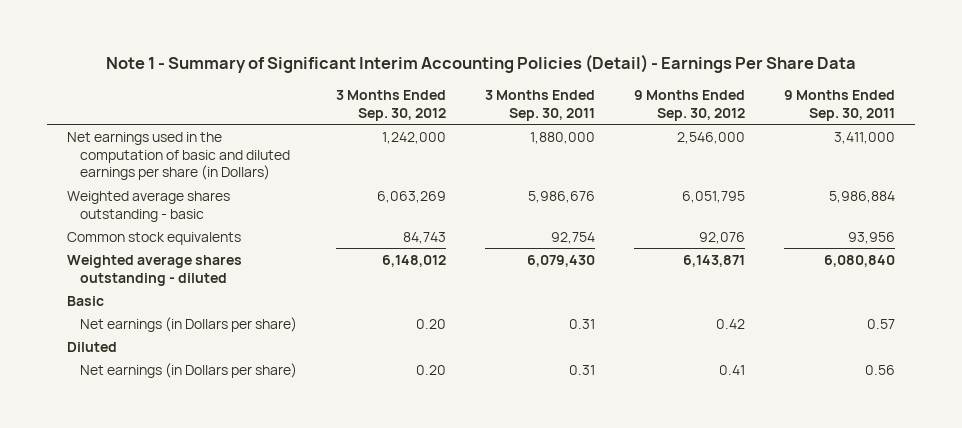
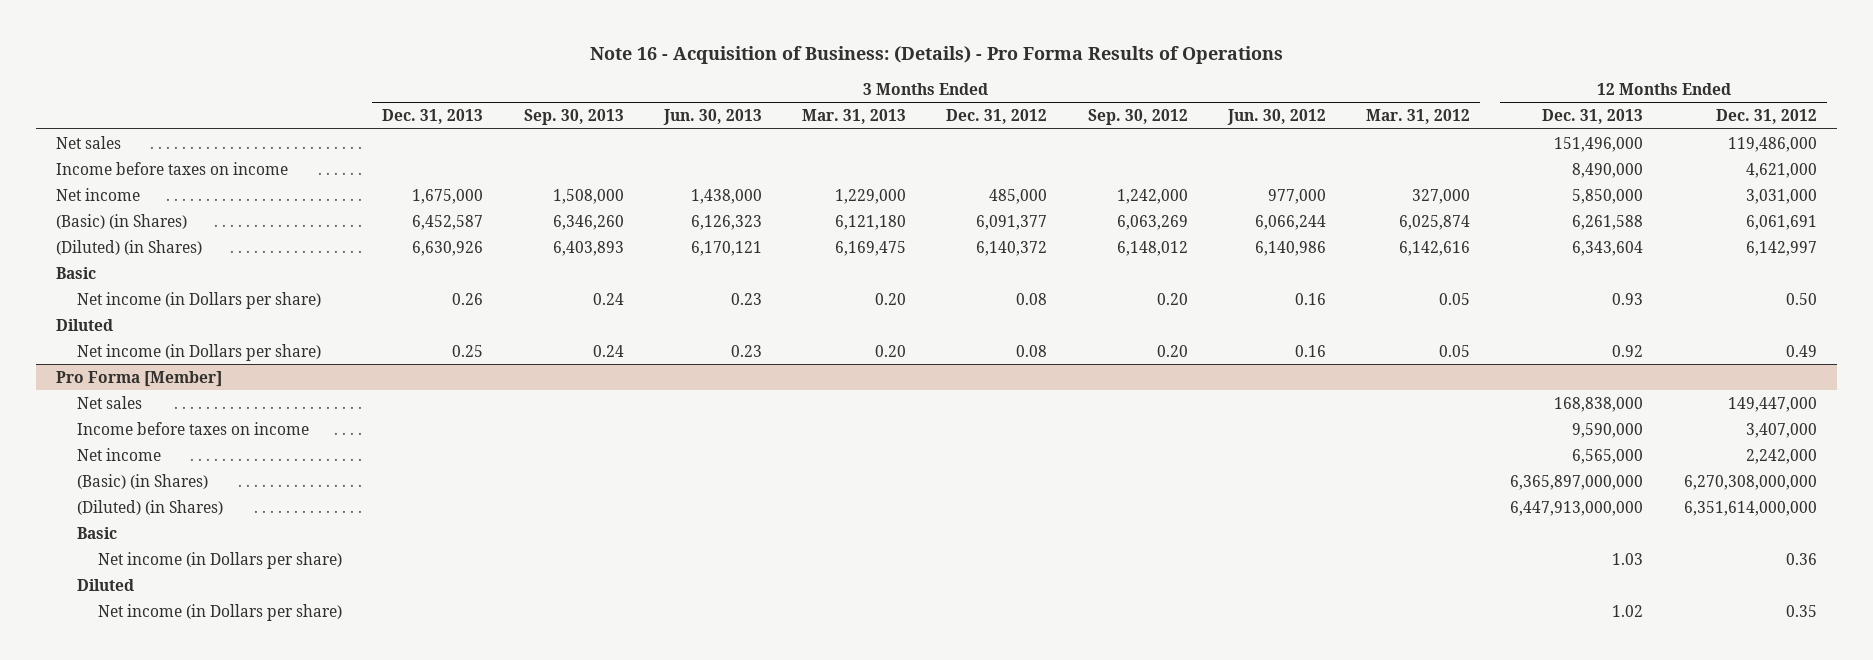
- Note 1 - Summary of Significant Interim Accounting Policies (Detail) - Earnings Per Share Data
+ Note 16 - Acquisition of Business: (Details) - Pro Forma Results of Operations
- | 3 Months Ended Sep. 30, 2012 | 3 Months Ended Sep. 30, 2011 | 9 Months Ended Sep. 30, 2012 | 9 Months Ended Sep. 30, 2011
+ | 3 Months Ended Dec. 31, 2013 | 3 Months Ended Sep. 30, 2013 | 3 Months Ended Jun. 30, 2013 | 3 Months Ended Mar. 31, 2013 | 3 Months Ended Dec. 31, 2012 | 3 Months Ended Sep. 30, 2012 | 3 Months Ended Jun. 30, 2012 | 3 Months Ended Mar. 31, 2012 | 12 Months Ended Dec. 31, 2013 | 12 Months Ended Dec. 31, 2012
- Net earnings used in the computation of basic and diluted earnings per share (in Dollars) | 1,242,000 | 1,880,000 | 2,546,000 | 3,411,000
- Weighted average shares outstanding - basic | 6,063,269 | 5,986,676 | 6,051,795 | 5,986,884
- Common stock equivalents | 84,743 | 92,754 | 92,076 | 93,956
- Weighted average shares outstanding - diluted | 6,148,012 | 6,079,430 | 6,143,871 | 6,080,840
+ Net sales | | | | | | | | | 151,496,000 | 119,486,000
+ Income before taxes on income | | | | | | | | | 8,490,000 | 4,621,000
+ Net income | 1,675,000 | 1,508,000 | 1,438,000 | 1,229,000 | 485,000 | 1,242,000 | 977,000 | 327,000 | 5,850,000 | 3,031,000
+ (Basic) (in Shares) | 6,452,587 | 6,346,260 | 6,126,323 | 6,121,180 | 6,091,377 | 6,063,269 | 6,066,244 | 6,025,874 | 6,261,588 | 6,061,691
+ (Diluted) (in Shares) | 6,630,926 | 6,403,893 | 6,170,121 | 6,169,475 | 6,140,372 | 6,148,012 | 6,140,986 | 6,142,616 | 6,343,604 | 6,142,997
- Net earnings (in Dollars per share) | 0.20 | 0.31 | 0.42 | 0.57
+ Net income (in Dollars per share) | 0.26 | 0.24 | 0.23 | 0.20 | 0.08 | 0.20 | 0.16 | 0.05 | 0.93 | 0.50
- Net earnings (in Dollars per share) | 0.20 | 0.31 | 0.41 | 0.56
+ Net income (in Dollars per share) | 0.25 | 0.24 | 0.23 | 0.20 | 0.08 | 0.20 | 0.16 | 0.05 | 0.92 | 0.49
+ Pro Forma [Member]
+ Net sales | | | | | | | | | 168,838,000 | 149,447,000
+ Income before taxes on income | | | | | | | | | 9,590,000 | 3,407,000
+ Net income | | | | | | | | | 6,565,000 | 2,242,000
+ (Basic) (in Shares) | | | | | | | | | 6,365,897,000,000 | 6,270,308,000,000
+ (Diluted) (in Shares) | | | | | | | | | 6,447,913,000,000 | 6,351,614,000,000
+ Basic
+ Net income (in Dollars per share) | | | | | | | | | 1.03 | 0.36
+ Diluted
+ Net income (in Dollars per share) | | | | | | | | | 1.02 | 0.35

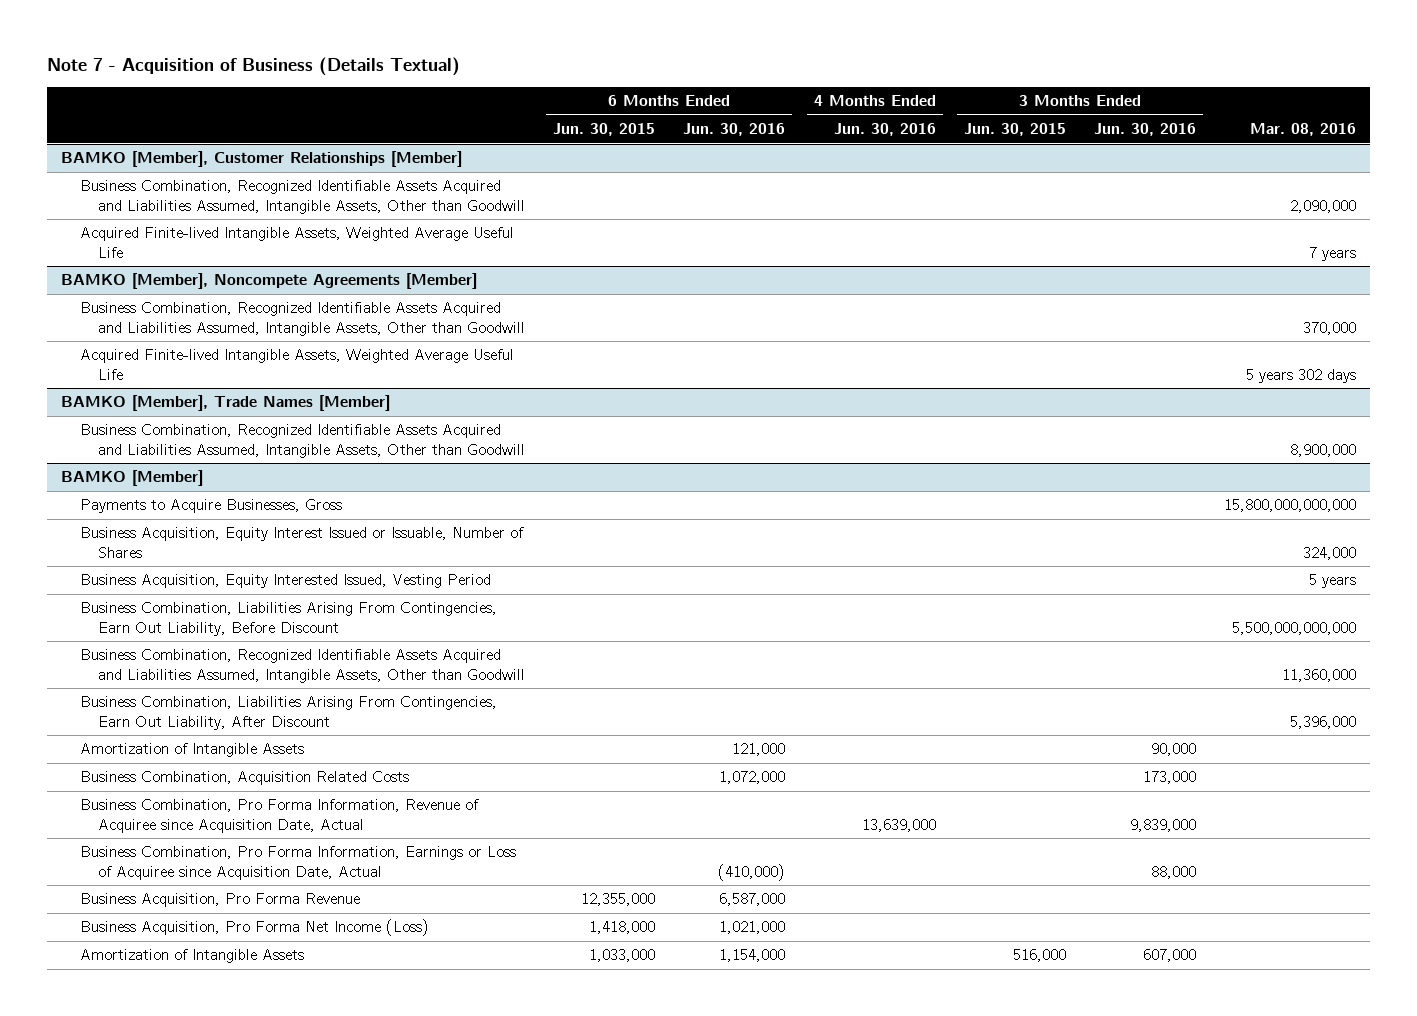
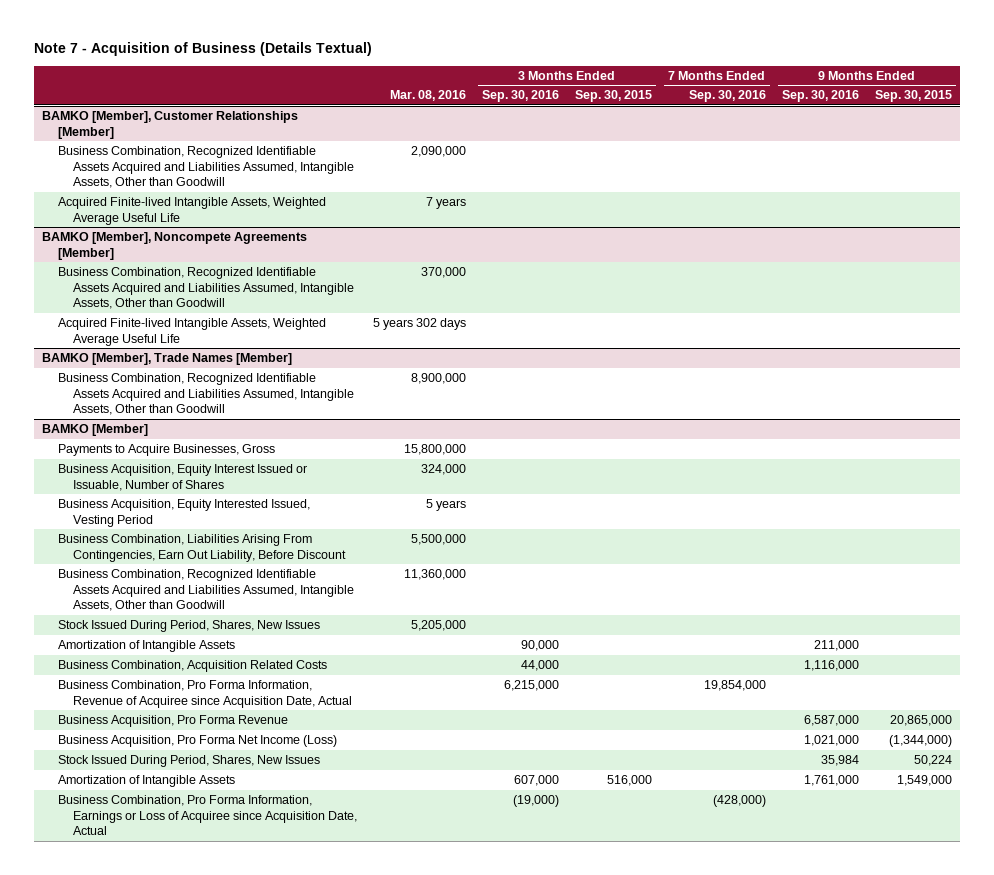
- | 6 Months Ended Jun. 30, 2015 | 6 Months Ended Jun. 30, 2016 | 4 Months Ended Jun. 30, 2016 | 3 Months Ended Jun. 30, 2015 | 3 Months Ended Jun. 30, 2016 | Mar. 08, 2016
+ | Mar. 08, 2016 | 3 Months Ended Sep. 30, 2016 | 3 Months Ended Sep. 30, 2015 | 7 Months Ended Sep. 30, 2016 | 9 Months Ended Sep. 30, 2016 | 9 Months Ended Sep. 30, 2015
@ BAMKO [Member]
- Payments to Acquire Businesses, Gross | | | | | | 15,800,000,000,000
+ Payments to Acquire Businesses, Gross | 15,800,000 | | | | |
- Business Combination, Liabilities Arising From Contingencies, Earn Out Liability, Before Discount | | | | | | 5,500,000,000,000
+ Business Combination, Liabilities Arising From Contingencies, Earn Out Liability, Before Discount | 5,500,000 | | | | |
- Business Combination, Liabilities Arising From Contingencies, Earn Out Liability, After Discount | | | | | | 5,396,000
+ Stock Issued During Period, Shares, New Issues | 5,205,000 | | | | |
+ Stock Issued During Period, Shares, New Issues | | | | | 35,984 | 50,224
moved down: Business Combination, Pro Forma Information, Earnings or Loss of Acquiree since Acquisition Date, Actual | | (19,000) | | (428,000) | |

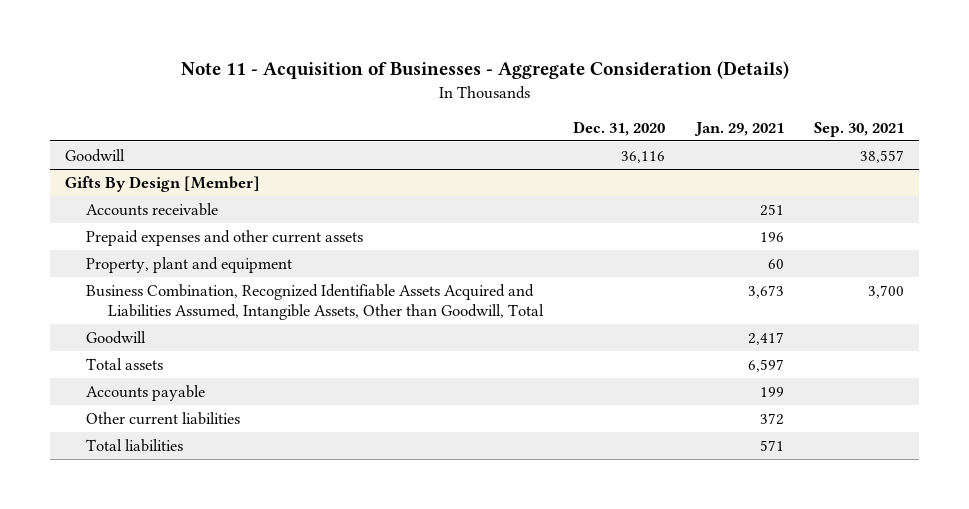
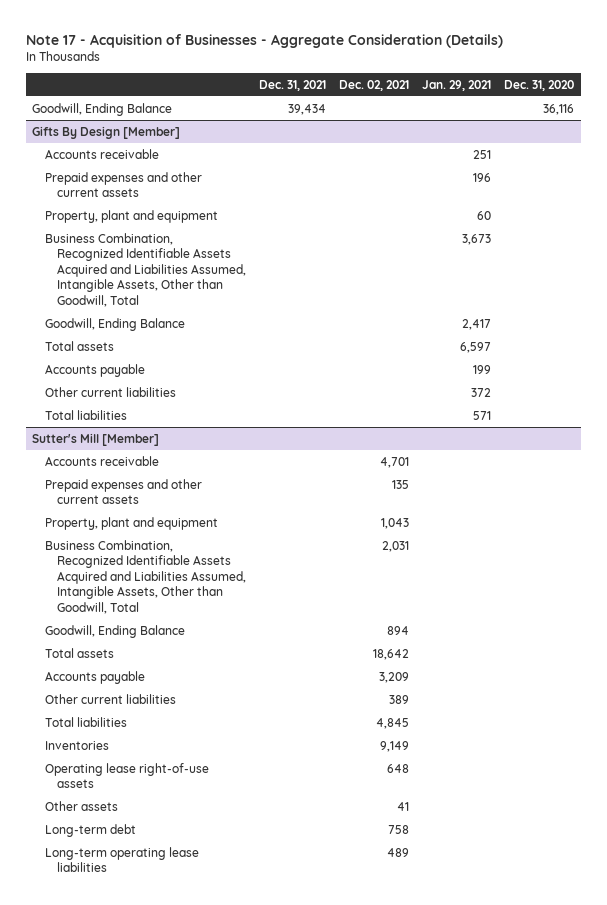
- Note 11 - Acquisition of Businesses - Aggregate Consideration (Details)
+ Note 17 - Acquisition of Businesses - Aggregate Consideration (Details)
- | Dec. 31, 2020 | Jan. 29, 2021 | Sep. 30, 2021
+ | Dec. 31, 2021 | Dec. 02, 2021 | Jan. 29, 2021 | Dec. 31, 2020
- Goodwill | 36,116 | | 38,557
+ Goodwill, Ending Balance | 39,434 | | | 36,116
@ Gifts By Design [Member]
- Goodwill | | 2,417 |
+ Goodwill, Ending Balance | | | 2,417 |
+ Sutter's Mill [Member]
+ Accounts receivable | | 4,701 | |
+ Prepaid expenses and other current assets | | 135 | |
+ Property, plant and equipment | | 1,043 | |
+ Business Combination, Recognized Identifiable Assets Acquired and Liabilities Assumed, Intangible Assets, Other than Goodwill, Total | | 2,031 | |
+ Goodwill, Ending Balance | | 894 | |
+ Total assets | | 18,642 | |
+ Accounts payable | | 3,209 | |
+ Other current liabilities | | 389 | |
+ Total liabilities | | 4,845 | |
+ Inventories | | 9,149 | |
+ Operating lease right-of-use assets | | 648 | |
+ Other assets | | 41 | |
+ Long-term debt | | 758 | |
+ Long-term operating lease liabilities | | 489 | |

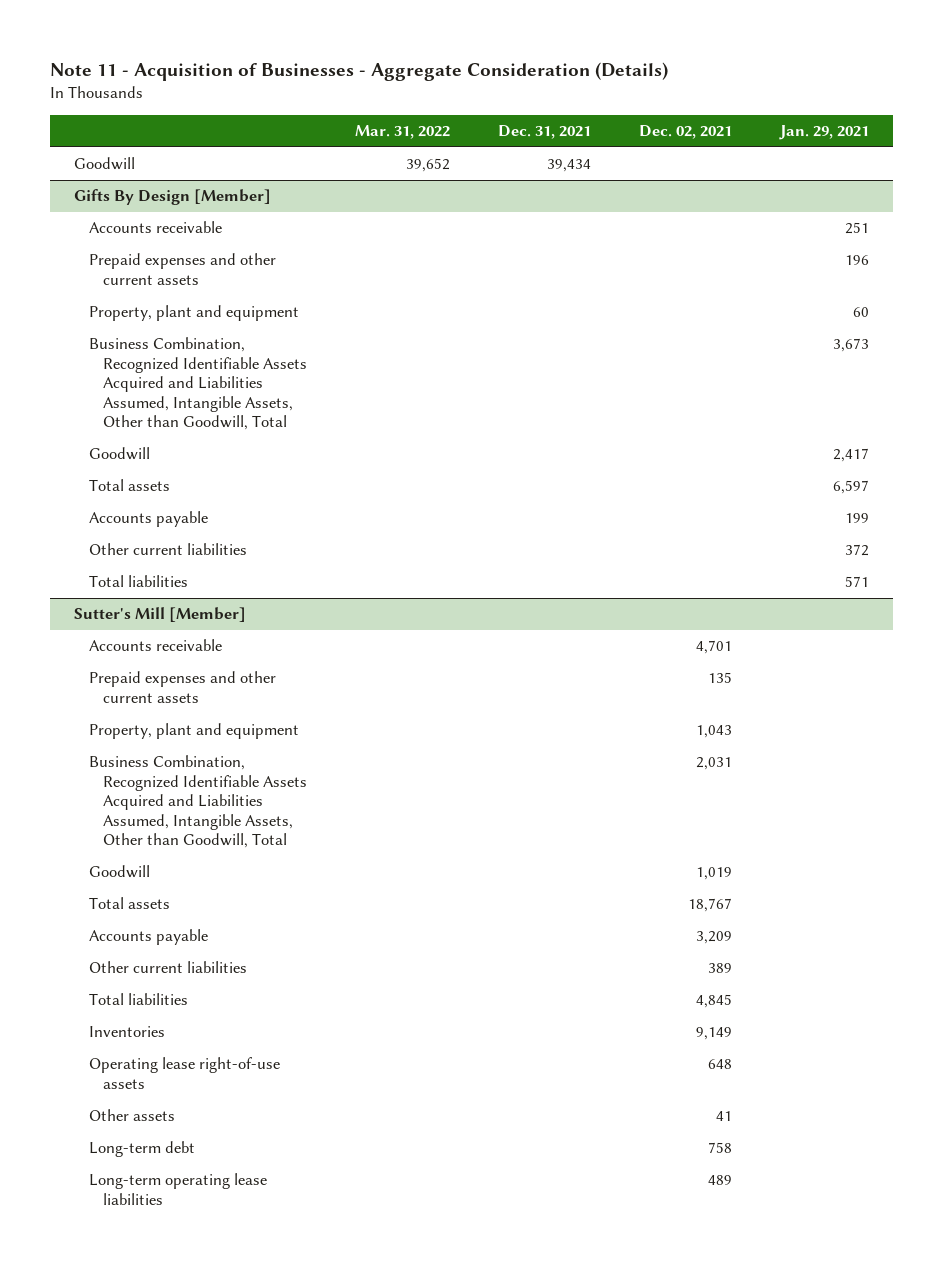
- Note 17 - Acquisition of Businesses - Aggregate Consideration (Details)
+ Note 11 - Acquisition of Businesses - Aggregate Consideration (Details)
- | Dec. 31, 2021 | Dec. 02, 2021 | Jan. 29, 2021 | Dec. 31, 2020
+ | Mar. 31, 2022 | Dec. 31, 2021 | Dec. 02, 2021 | Jan. 29, 2021
- Goodwill, Ending Balance | 39,434 | | | 36,116
+ Goodwill | 39,652 | 39,434 | |
@ Gifts By Design [Member]
- Goodwill, Ending Balance | | | 2,417 |
+ Goodwill | | | | 2,417
@ Sutter's Mill [Member]
- Goodwill, Ending Balance | | 894 | |
- Total assets | | 18,642 | |
+ Goodwill | | | 1,019 |
+ Total assets | | | 18,767 |

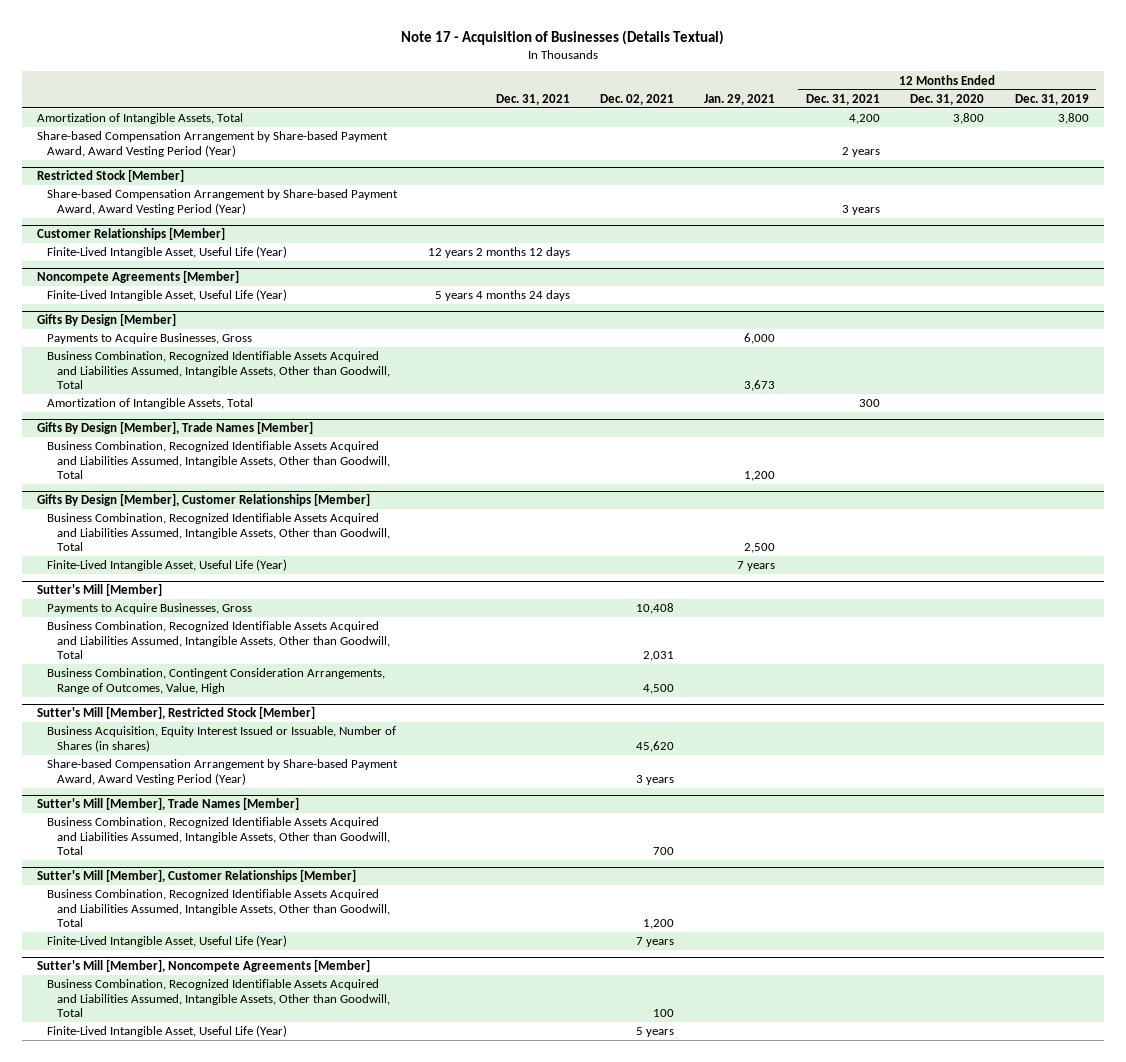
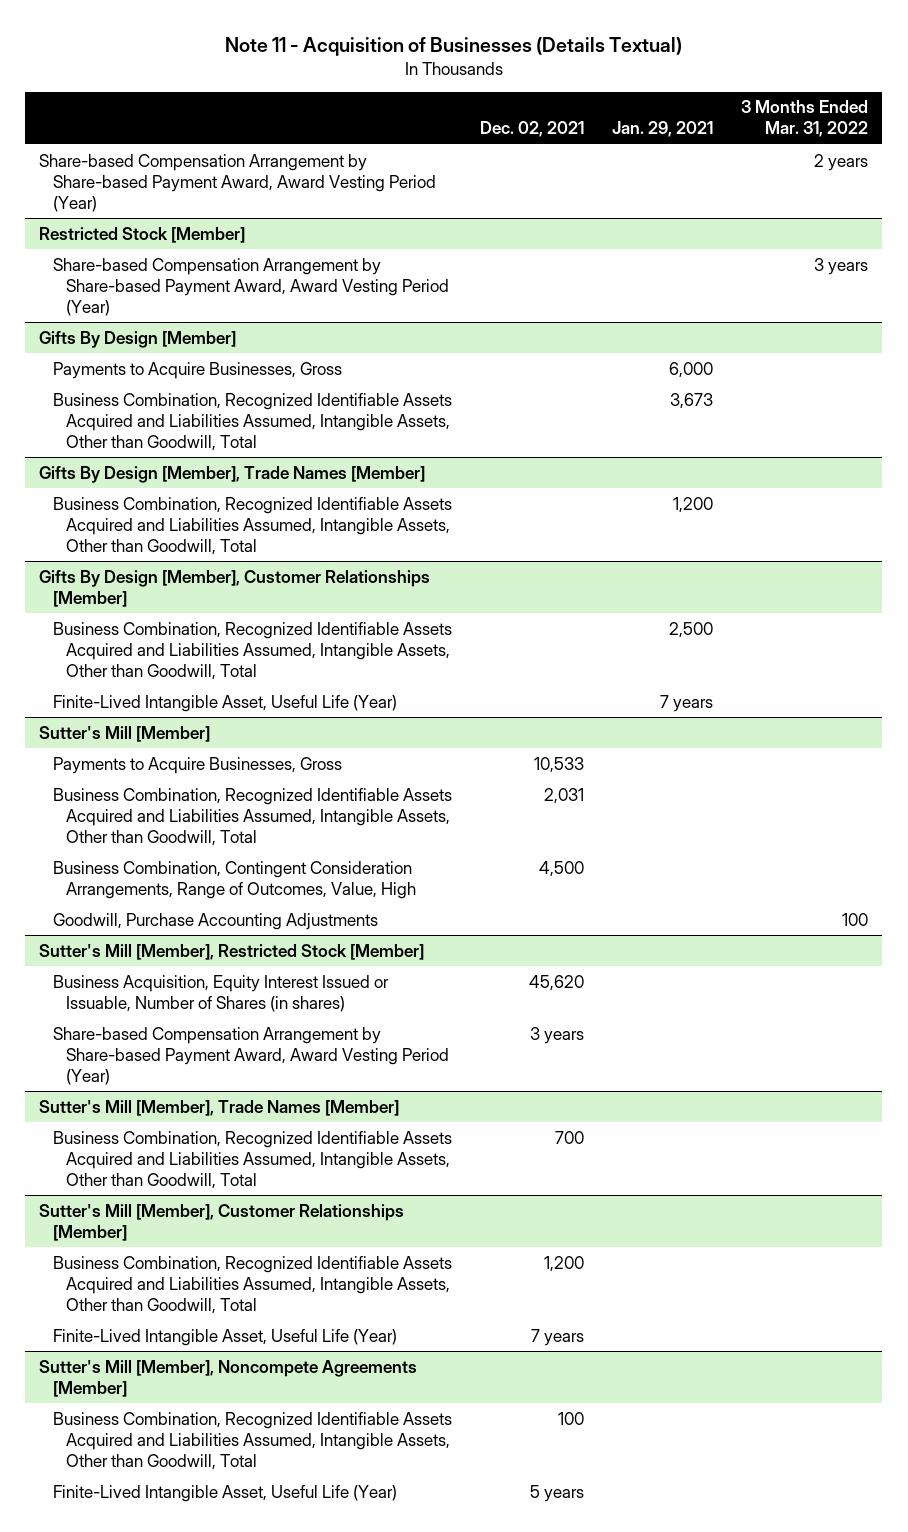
- Note 17 - Acquisition of Businesses (Details Textual)
+ Note 11 - Acquisition of Businesses (Details Textual)
- | Dec. 31, 2021 | Dec. 02, 2021 | Jan. 29, 2021 | 12 Months Ended Dec. 31, 2021 | 12 Months Ended Dec. 31, 2020 | 12 Months Ended Dec. 31, 2019
+ | Dec. 02, 2021 | Jan. 29, 2021 | 3 Months Ended Mar. 31, 2022
- Amortization of Intangible Assets, Total | | | | 4,200 | 3,800 | 3,800
- Customer Relationships [Member]
- Finite-Lived Intangible Asset, Useful Life (Year) | 12 years 2 months 12 days | | | | |
- Noncompete Agreements [Member]
- Finite-Lived Intangible Asset, Useful Life (Year) | 5 years 4 months 24 days | | | | |
@ Gifts By Design [Member]
- Amortization of Intangible Assets, Total | | | | 300 | |
@ Sutter's Mill [Member]
- Payments to Acquire Businesses, Gross | | 10,408 | | | |
+ Payments to Acquire Businesses, Gross | 10,533 | |
+ Goodwill, Purchase Accounting Adjustments | | | 100

